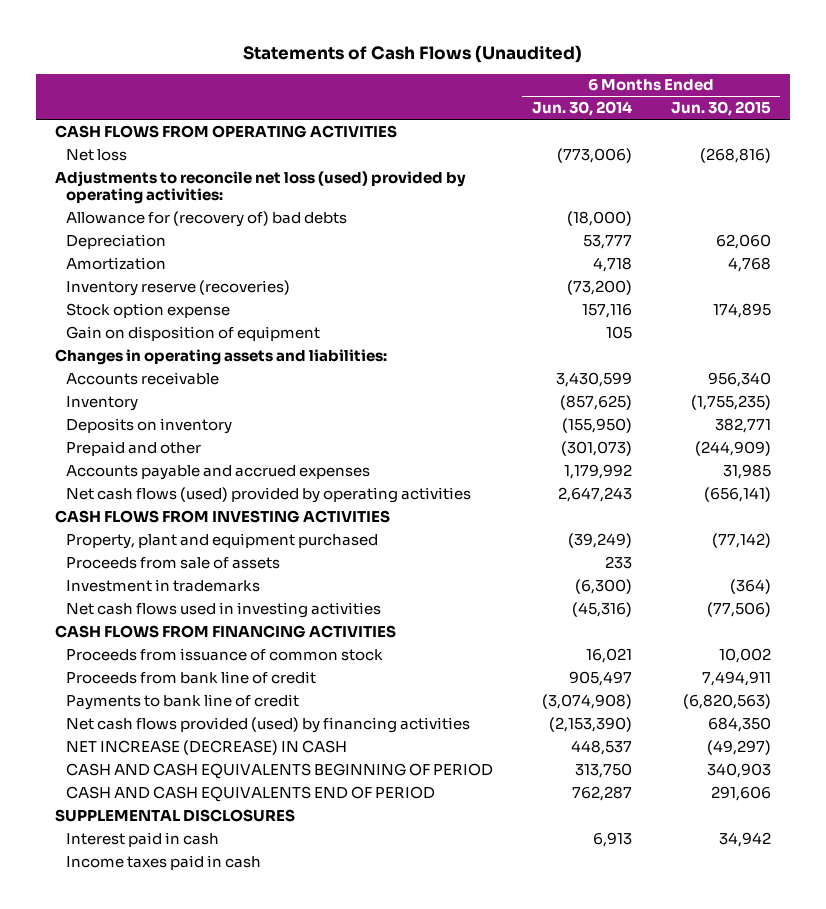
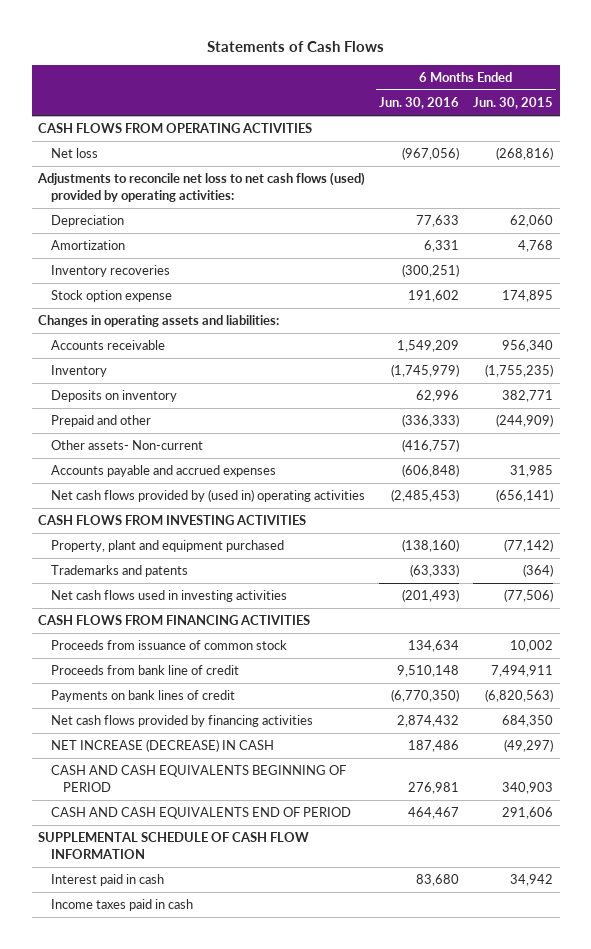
- Statements of Cash Flows (Unaudited)
+ Statements of Cash Flows
- | 6 Months Ended Jun. 30, 2014 | 6 Months Ended Jun. 30, 2015
+ | 6 Months Ended Jun. 30, 2016 | 6 Months Ended Jun. 30, 2015
- Adjustments to reconcile net loss (used) provided by operating activities:
- Allowance for (recovery of) bad debts | (18,000) |
+ Adjustments to reconcile net loss to net cash flows (used) provided by operating activities:
- Inventory reserve (recoveries) | (73,200) |
+ Inventory recoveries | (300,251) |
- Gain on disposition of equipment | 105 |
+ Other assets- Non-current | (416,757) |
- Net cash flows (used) provided by operating activities | 2,647,243 | (656,141)
+ Net cash flows provided by (used in) operating activities | (2,485,453) | (656,141)
- Proceeds from sale of assets | 233 |
- Investment in trademarks | (6,300) | (364)
+ Trademarks and patents | (63,333) | (364)
- Payments to bank line of credit | (3,074,908) | (6,820,563)
- Net cash flows provided (used) by financing activities | (2,153,390) | 684,350
+ Payments on bank lines of credit | (6,770,350) | (6,820,563)
+ Net cash flows provided by financing activities | 2,874,432 | 684,350
- SUPPLEMENTAL DISCLOSURES
+ SUPPLEMENTAL SCHEDULE OF CASH FLOW INFORMATION

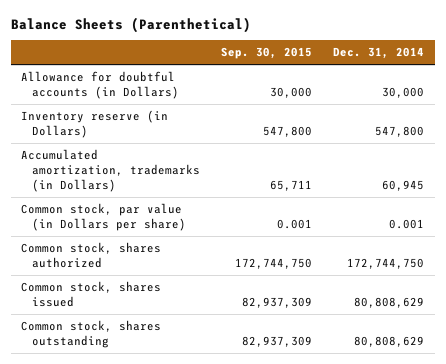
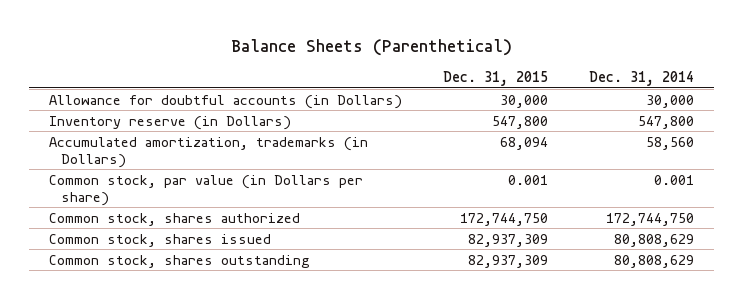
- | Sep. 30, 2015 | Dec. 31, 2014
+ | Dec. 31, 2015 | Dec. 31, 2014
- Accumulated amortization, trademarks (in Dollars) | 65,711 | 60,945
+ Accumulated amortization, trademarks (in Dollars) | 68,094 | 58,560

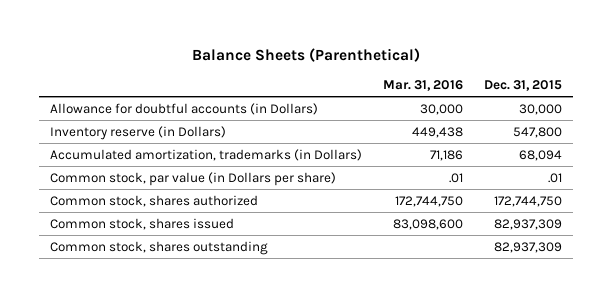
- | Dec. 31, 2015 | Dec. 31, 2014
+ | Mar. 31, 2016 | Dec. 31, 2015
- Common stock, par value (in Dollars per share) | 0.001 | 0.001
+ Common stock, par value (in Dollars per share) | .01 | .01

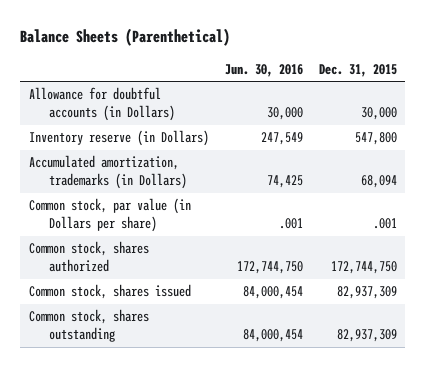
- | Mar. 31, 2016 | Dec. 31, 2015
+ | Jun. 30, 2016 | Dec. 31, 2015
- Common stock, par value (in Dollars per share) | .01 | .01
+ Common stock, par value (in Dollars per share) | .001 | .001

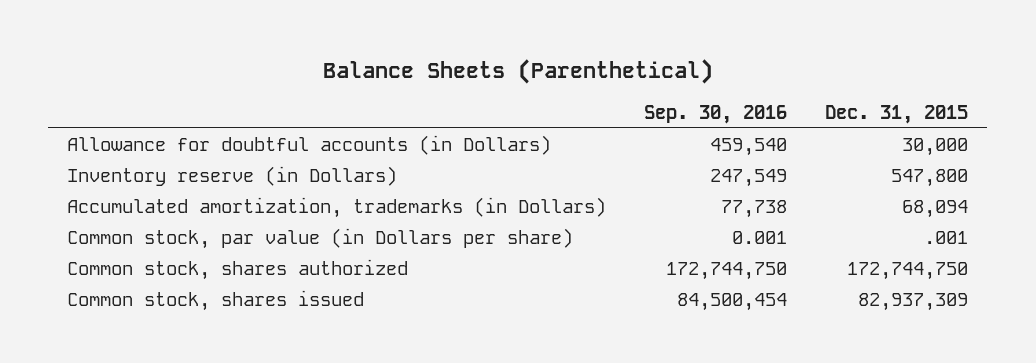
- | Jun. 30, 2016 | Dec. 31, 2015
+ | Sep. 30, 2016 | Dec. 31, 2015
- Common stock, shares outstanding | 84,000,454 | 82,937,309

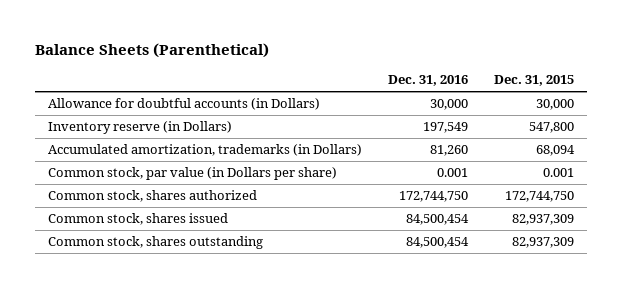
- | Sep. 30, 2016 | Dec. 31, 2015
+ | Dec. 31, 2016 | Dec. 31, 2015
- Common stock, par value (in Dollars per share) | 0.001 | .001
+ Common stock, par value (in Dollars per share) | 0.001 | 0.001
+ Common stock, shares outstanding | 84,500,454 | 82,937,309

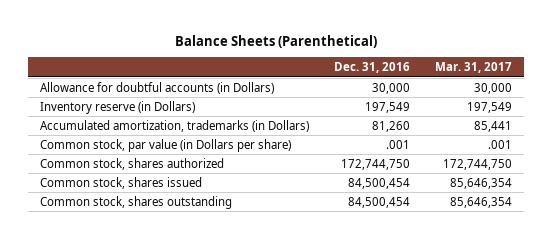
- | Dec. 31, 2016 | Dec. 31, 2015
+ | Dec. 31, 2016 | Mar. 31, 2017
- Common stock, par value (in Dollars per share) | 0.001 | 0.001
+ Common stock, par value (in Dollars per share) | .001 | .001

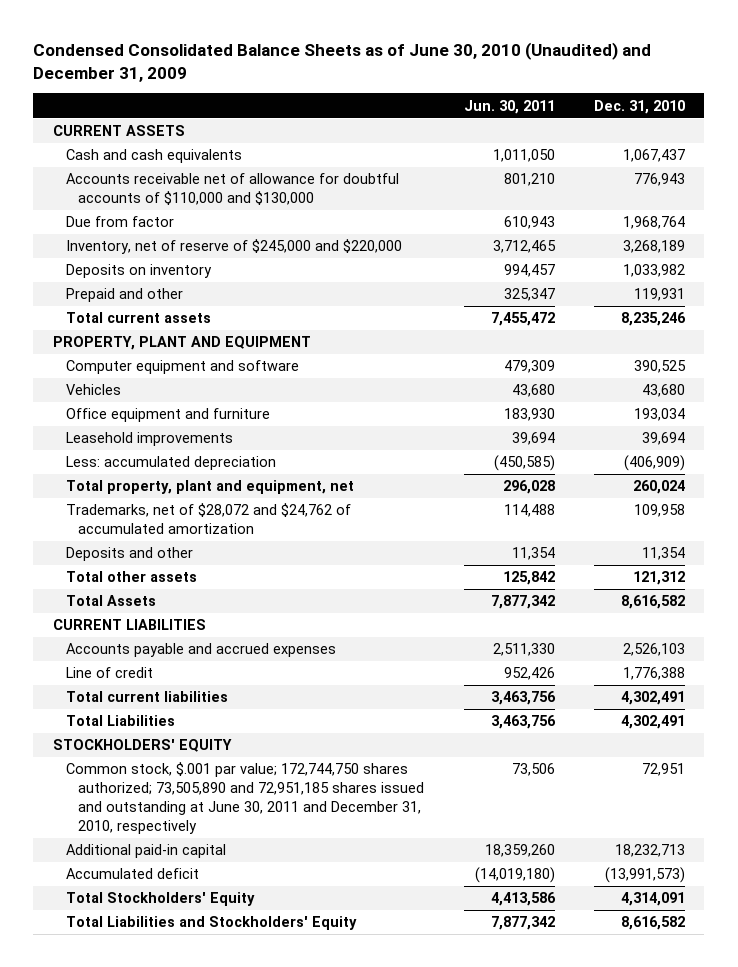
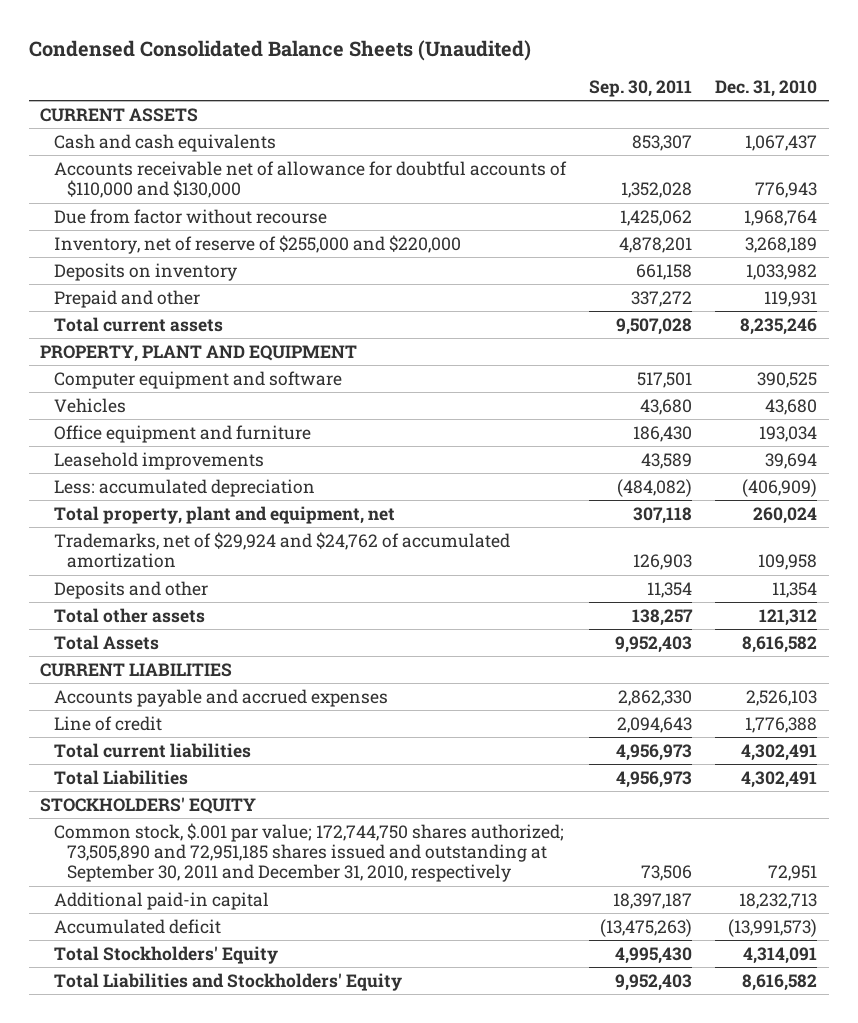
- Condensed Consolidated Balance Sheets as of June 30, 2010 (Unaudited) and December 31, 2009
+ Condensed Consolidated Balance Sheets (Unaudited)
- | Jun. 30, 2011 | Dec. 31, 2010
+ | Sep. 30, 2011 | Dec. 31, 2010
- Due from factor | 610,943 | 1,968,764
- Inventory, net of reserve of $245,000 and $220,000 | 3,712,465 | 3,268,189
+ Due from factor without recourse | 1,425,062 | 1,968,764
+ Inventory, net of reserve of $255,000 and $220,000 | 4,878,201 | 3,268,189
- Trademarks, net of $28,072 and $24,762 of accumulated amortization | 114,488 | 109,958
+ Trademarks, net of $29,924 and $24,762 of accumulated amortization | 126,903 | 109,958
- Common stock, $.001 par value; 172,744,750 shares authorized; 73,505,890 and 72,951,185 shares issued and outstanding at June 30, 2011 and December 31, 2010, respectively | 73,506 | 72,951
+ Common stock, $.001 par value; 172,744,750 shares authorized; 73,505,890 and 72,951,185 shares issued and outstanding at September 30, 2011 and December 31, 2010, respectively | 73,506 | 72,951

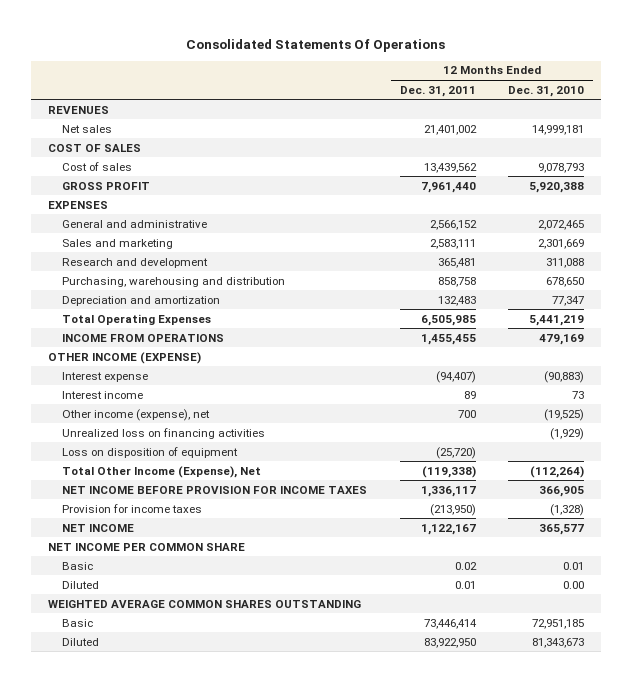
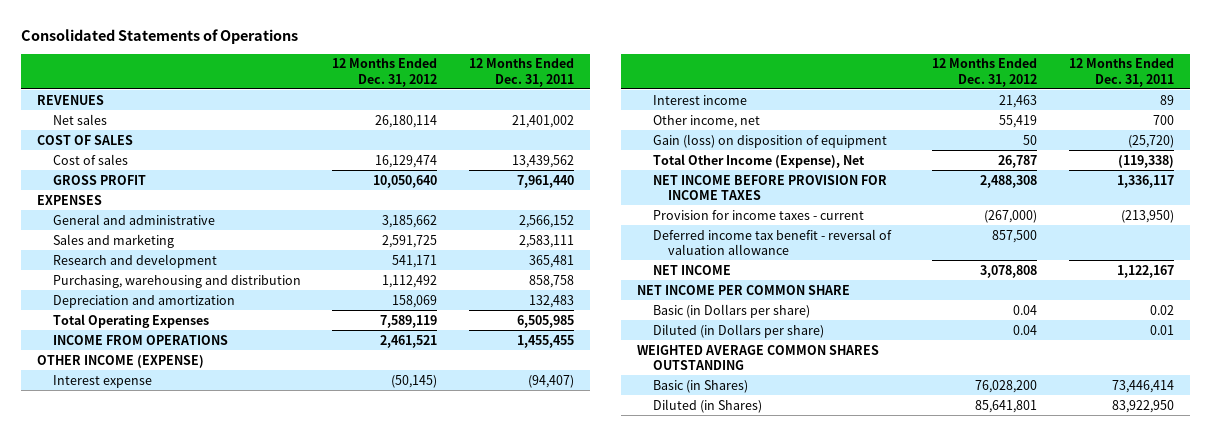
- Consolidated Statements Of Operations
+ Consolidated Statements of Operations
- | 12 Months Ended Dec. 31, 2011 | 12 Months Ended Dec. 31, 2010
+ | 12 Months Ended Dec. 31, 2012 | 12 Months Ended Dec. 31, 2011
- Other income (expense), net | 700 | (19,525)
- Unrealized loss on financing activities | | (1,929)
- Loss on disposition of equipment | (25,720) |
+ Other income, net | 55,419 | 700
+ Gain (loss) on disposition of equipment | 50 | (25,720)
- Provision for income taxes | (213,950) | (1,328)
+ Provision for income taxes - current | (267,000) | (213,950)
+ Deferred income tax benefit - reversal of valuation allowance | 857,500 |
- Basic | 0.02 | 0.01
- Diluted | 0.01 | 0.00
+ Basic (in Dollars per share) | 0.04 | 0.02
+ Diluted (in Dollars per share) | 0.04 | 0.01
- Basic | 73,446,414 | 72,951,185
- Diluted | 83,922,950 | 81,343,673
+ Basic (in Shares) | 76,028,200 | 73,446,414
+ Diluted (in Shares) | 85,641,801 | 83,922,950

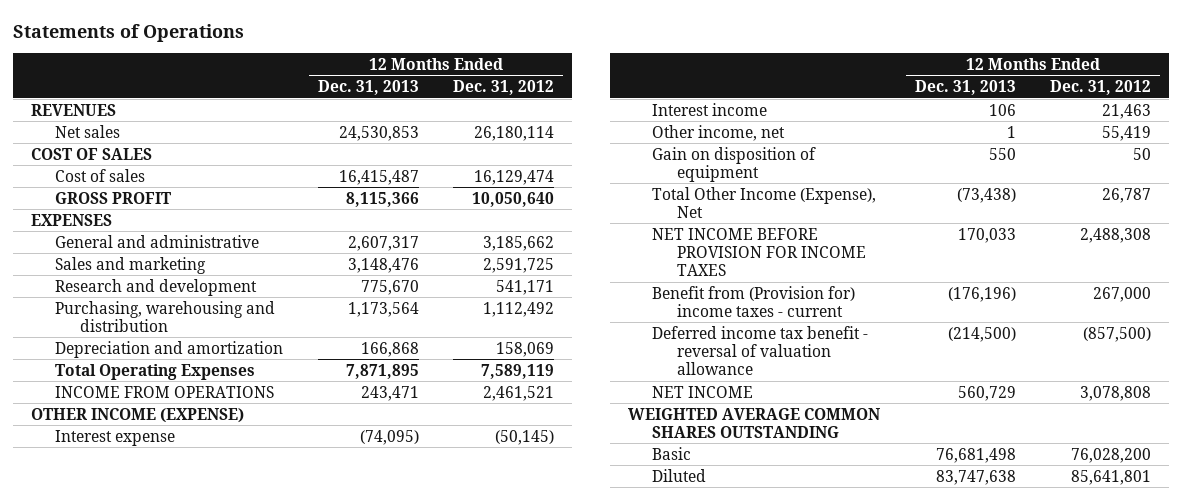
- Consolidated Statements of Operations
+ Statements of Operations
- | 12 Months Ended Dec. 31, 2012 | 12 Months Ended Dec. 31, 2011
+ | 12 Months Ended Dec. 31, 2013 | 12 Months Ended Dec. 31, 2012
- Gain (loss) on disposition of equipment | 50 | (25,720)
+ Gain on disposition of equipment | 550 | 50
- Provision for income taxes - current | (267,000) | (213,950)
- Deferred income tax benefit - reversal of valuation allowance | 857,500 |
+ Benefit from (Provision for) income taxes - current | (176,196) | 267,000
+ Deferred income tax benefit - reversal of valuation allowance | (214,500) | (857,500)
- NET INCOME PER COMMON SHARE
- Basic (in Dollars per share) | 0.04 | 0.02
- Diluted (in Dollars per share) | 0.04 | 0.01
- Basic (in Shares) | 76,028,200 | 73,446,414
- Diluted (in Shares) | 85,641,801 | 83,922,950
+ Basic | 76,681,498 | 76,028,200
+ Diluted | 83,747,638 | 85,641,801

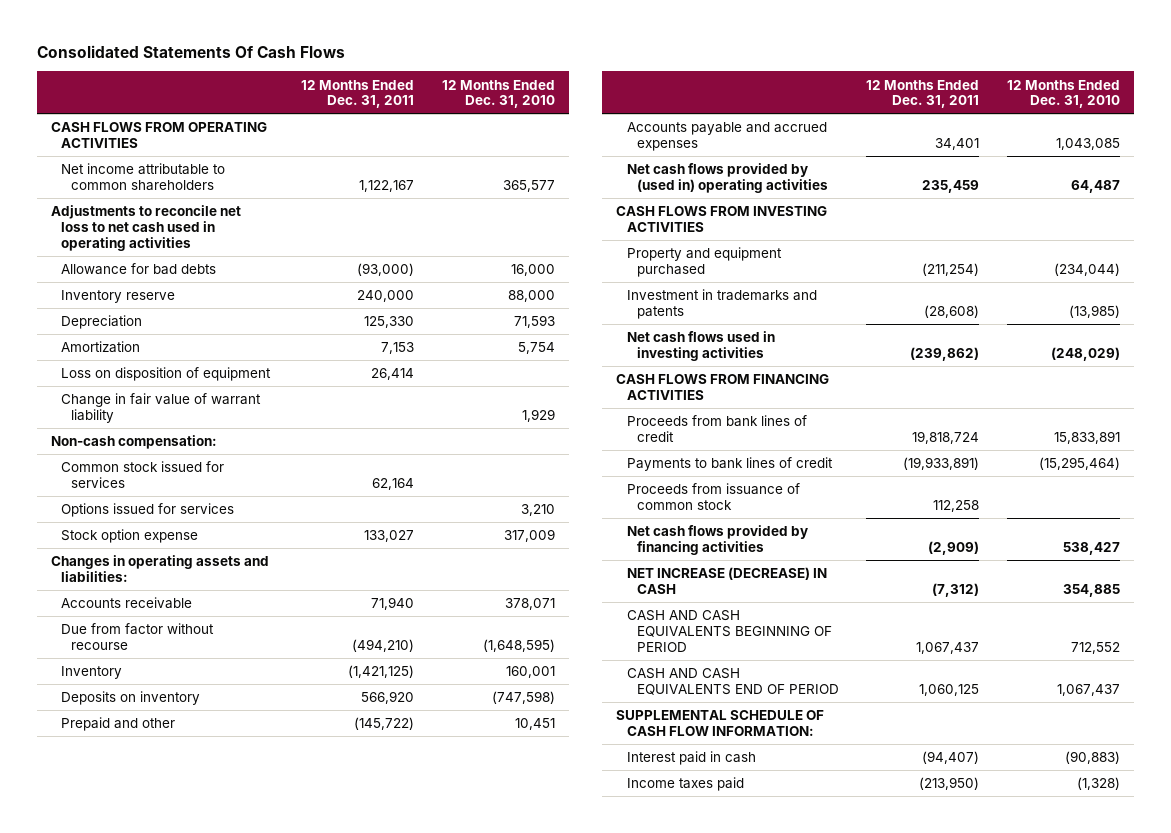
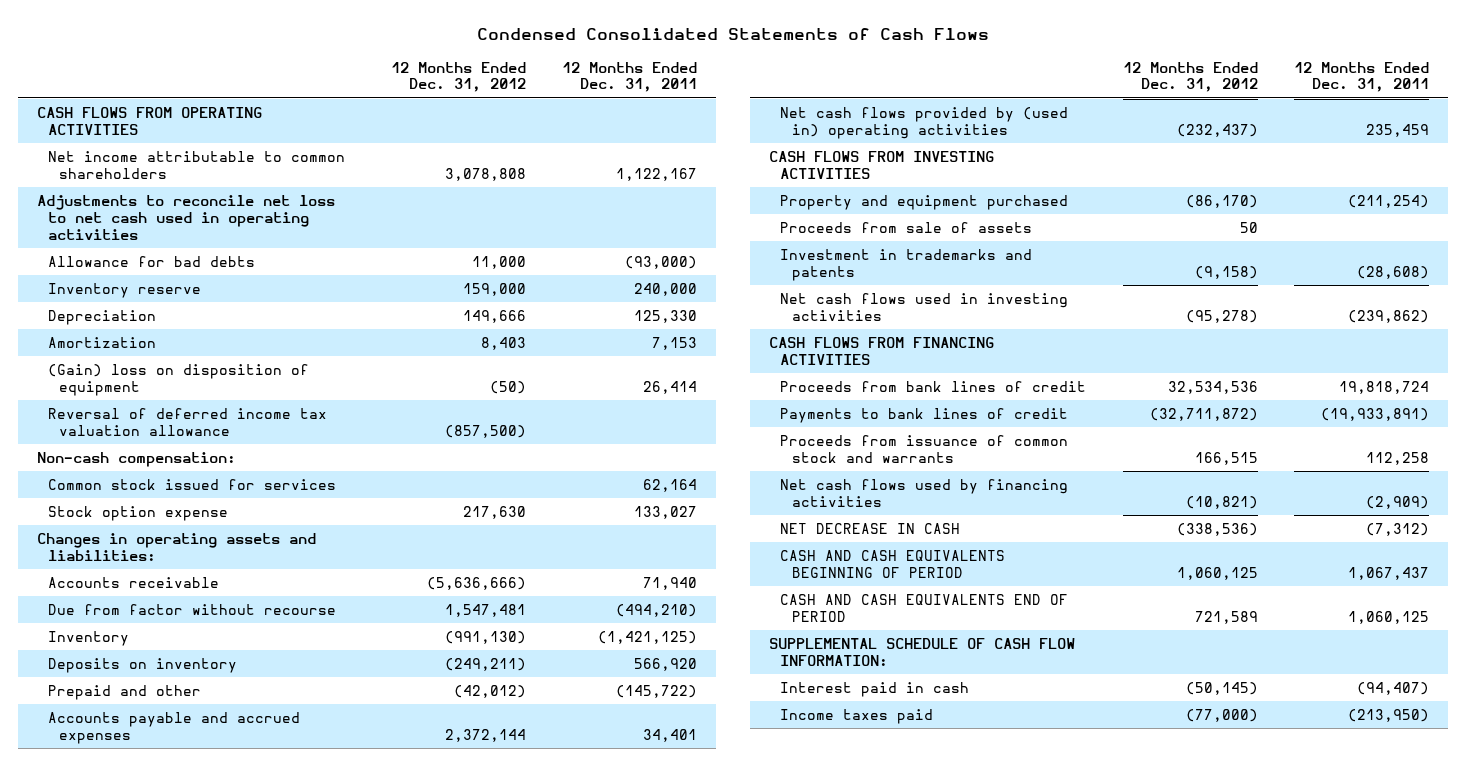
- Consolidated Statements Of Cash Flows
+ Condensed Consolidated Statements of Cash Flows
- | 12 Months Ended Dec. 31, 2011 | 12 Months Ended Dec. 31, 2010
+ | 12 Months Ended Dec. 31, 2012 | 12 Months Ended Dec. 31, 2011
- Loss on disposition of equipment | 26,414 |
- Change in fair value of warrant liability | | 1,929
+ (Gain) loss on disposition of equipment | (50) | 26,414
+ Reversal of deferred income tax valuation allowance | (857,500) |
- Options issued for services | | 3,210
+ Proceeds from sale of assets | 50 |
- Proceeds from issuance of common stock | 112,258 |
- Net cash flows provided by financing activities | (2,909) | 538,427
- NET INCREASE (DECREASE) IN CASH | (7,312) | 354,885
+ Proceeds from issuance of common stock and warrants | 166,515 | 112,258
+ Net cash flows used by financing activities | (10,821) | (2,909)
+ NET DECREASE IN CASH | (338,536) | (7,312)

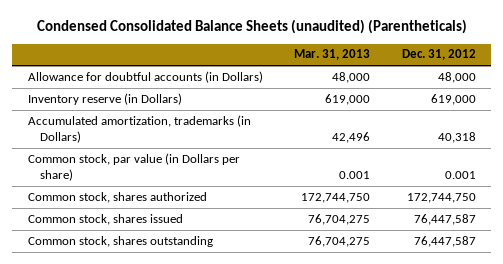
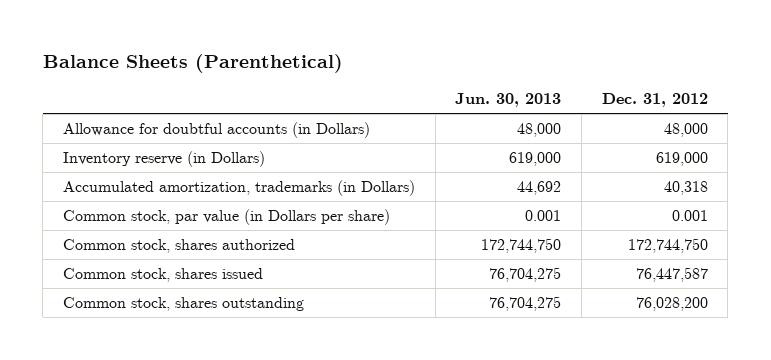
- Condensed Consolidated Balance Sheets (unaudited) (Parentheticals)
+ Balance Sheets (Parenthetical)
- | Mar. 31, 2013 | Dec. 31, 2012
+ | Jun. 30, 2013 | Dec. 31, 2012
- Common stock, shares outstanding | 76,704,275 | 76,447,587
+ Common stock, shares outstanding | 76,704,275 | 76,028,200

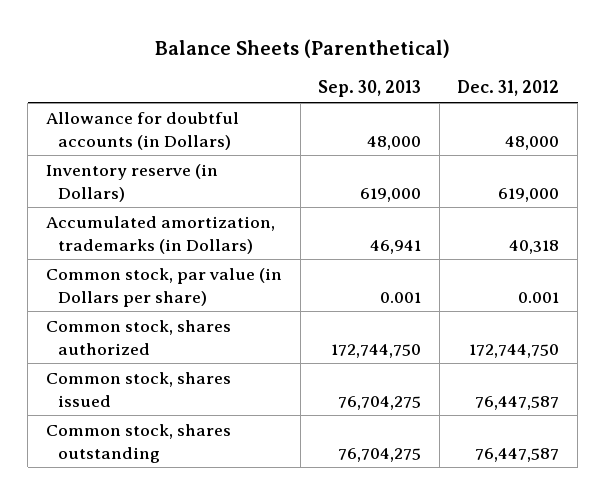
- | Jun. 30, 2013 | Dec. 31, 2012
+ | Sep. 30, 2013 | Dec. 31, 2012
- Common stock, shares outstanding | 76,704,275 | 76,028,200
+ Common stock, shares outstanding | 76,704,275 | 76,447,587

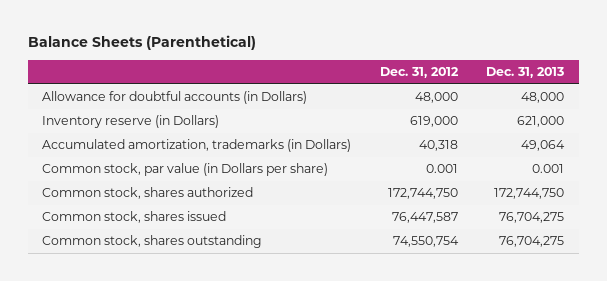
- | Sep. 30, 2013 | Dec. 31, 2012
+ | Dec. 31, 2012 | Dec. 31, 2013
- Common stock, shares outstanding | 76,704,275 | 76,447,587
+ Common stock, shares outstanding | 74,550,754 | 76,704,275

